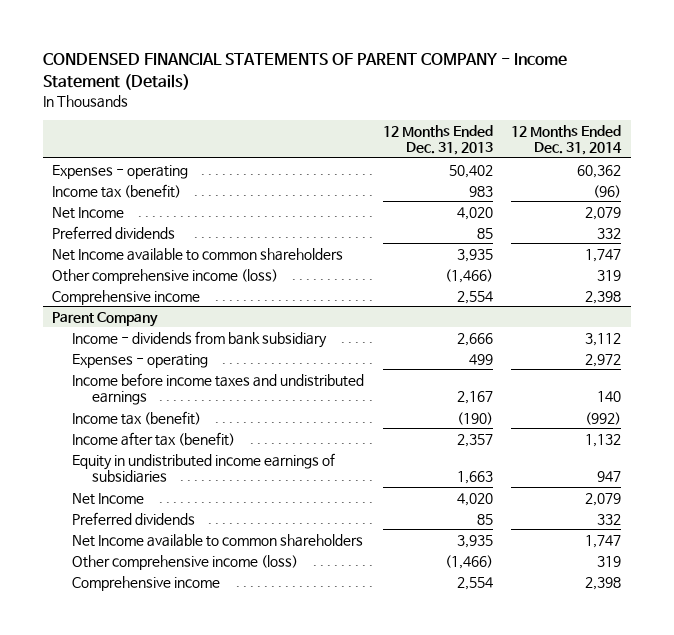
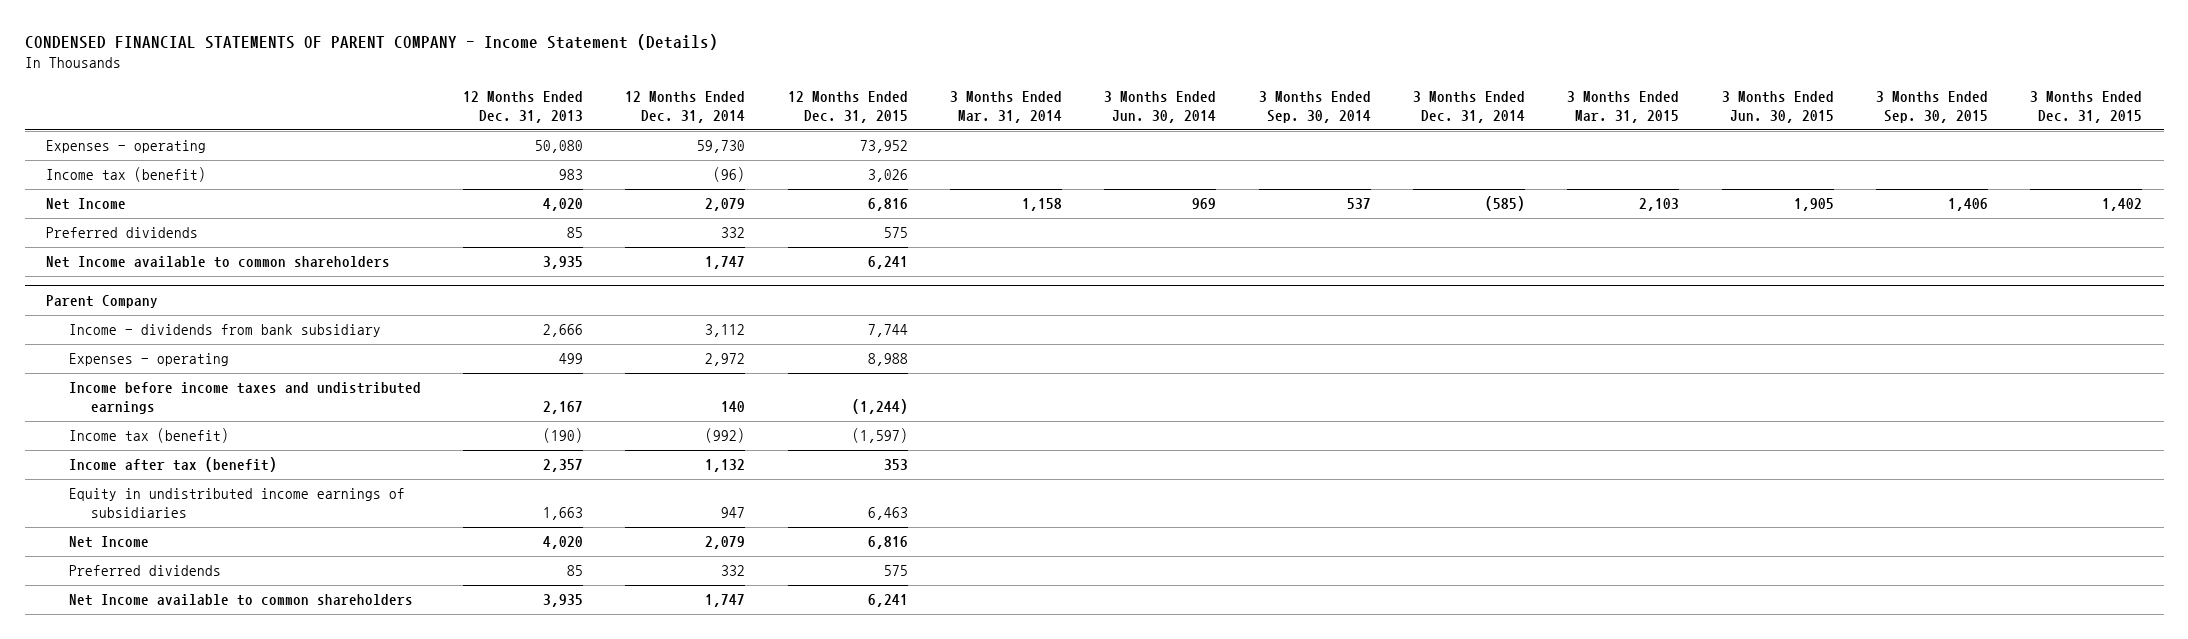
- | 12 Months Ended Dec. 31, 2013 | 12 Months Ended Dec. 31, 2014
+ | 12 Months Ended Dec. 31, 2013 | 12 Months Ended Dec. 31, 2014 | 12 Months Ended Dec. 31, 2015 | 3 Months Ended Mar. 31, 2014 | 3 Months Ended Jun. 30, 2014 | 3 Months Ended Sep. 30, 2014 | 3 Months Ended Dec. 31, 2014 | 3 Months Ended Mar. 31, 2015 | 3 Months Ended Jun. 30, 2015 | 3 Months Ended Sep. 30, 2015 | 3 Months Ended Dec. 31, 2015
- Expenses - operating | 50,402 | 60,362
+ Expenses - operating | 50,080 | 59,730 | 73,952 | | | | | | | |
- Other comprehensive income (loss) | (1,466) | 319
- Comprehensive income | 2,554 | 2,398
@ Parent Company
- Other comprehensive income (loss) | (1,466) | 319
- Comprehensive income | 2,554 | 2,398

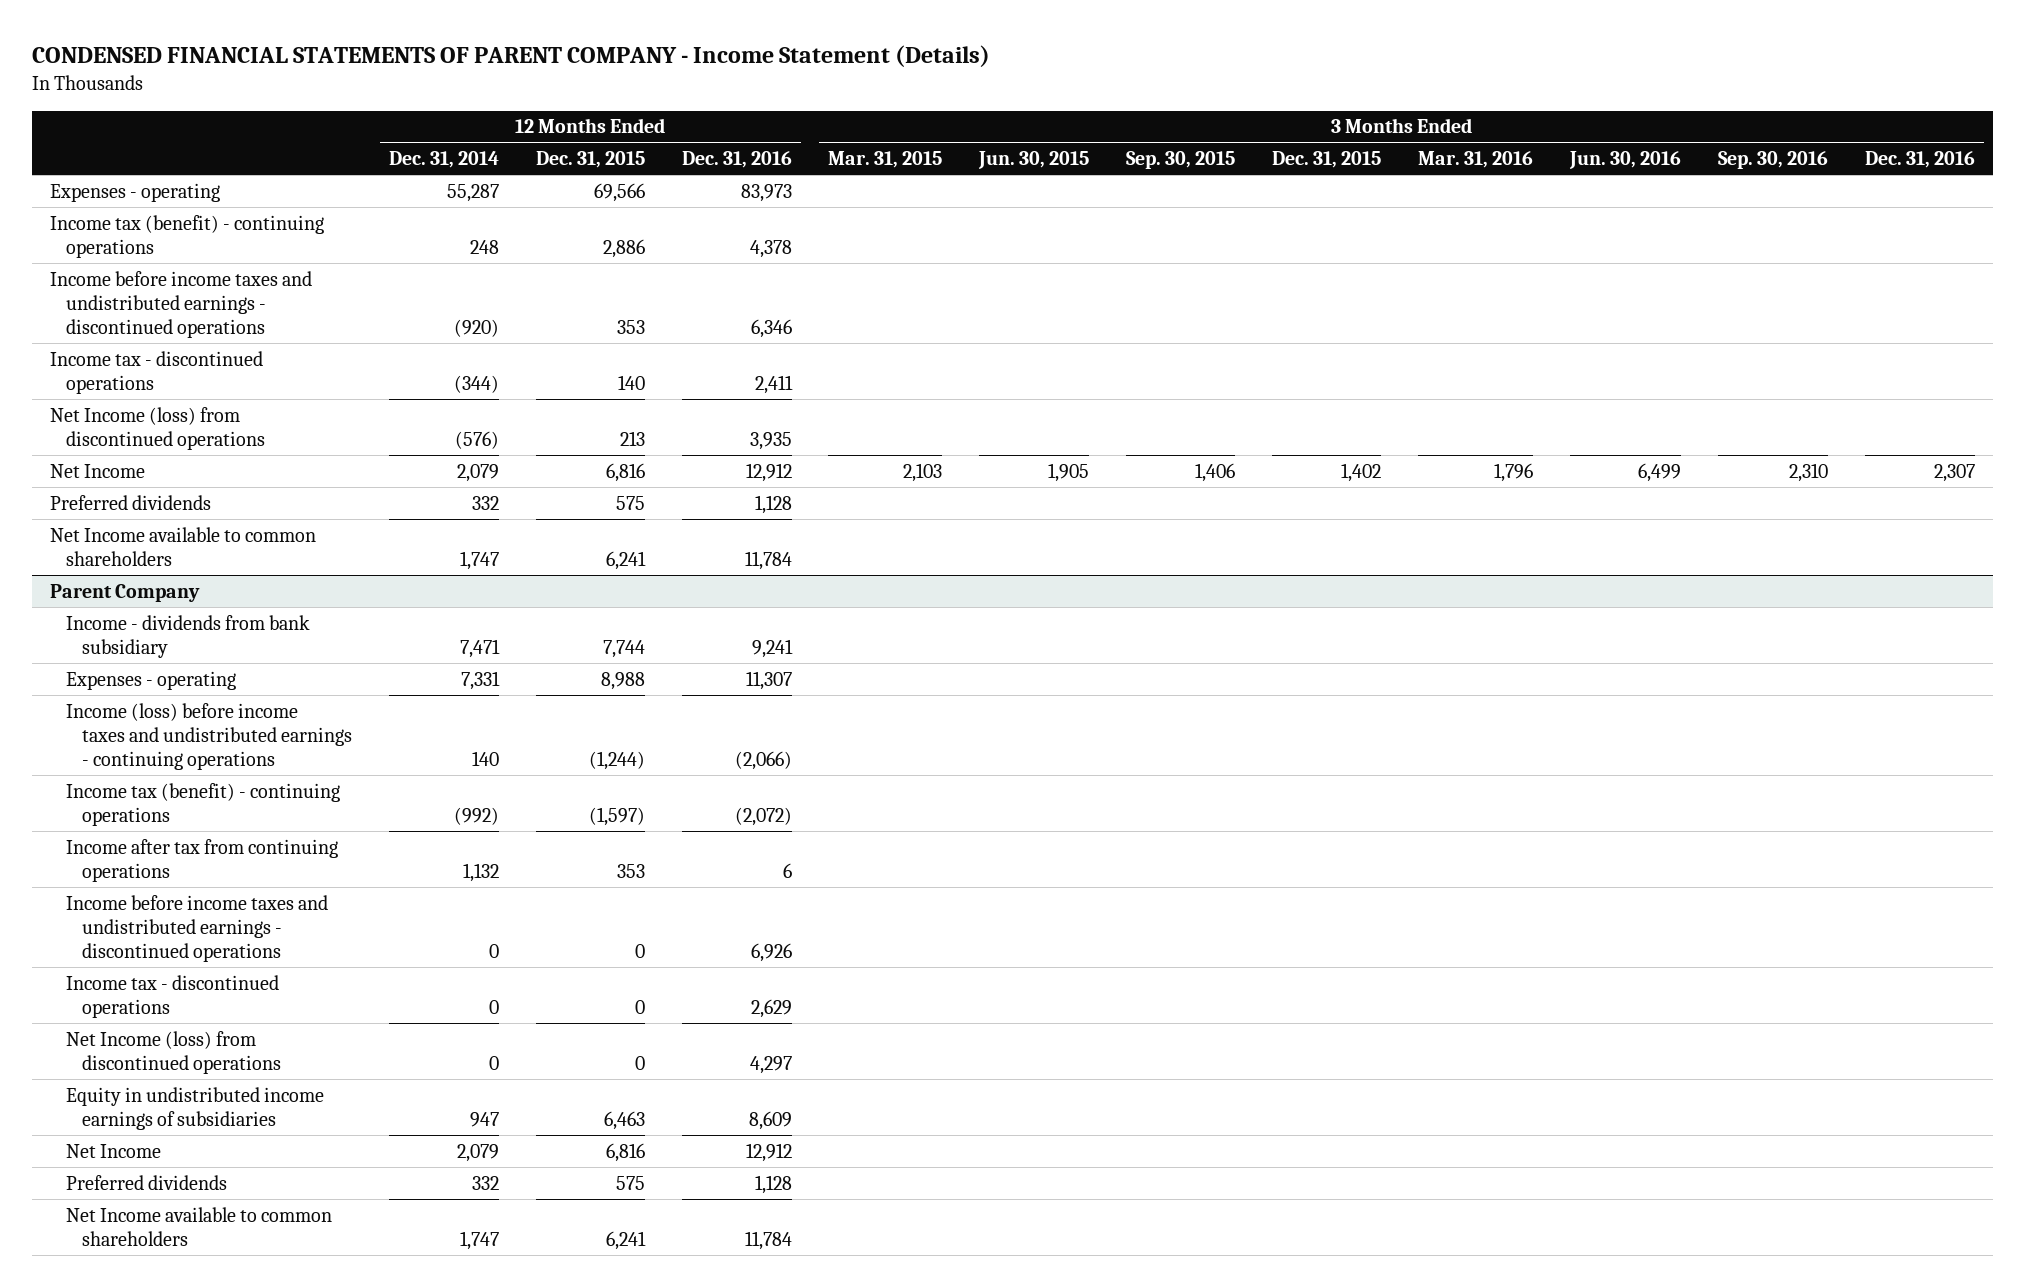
- | 12 Months Ended Dec. 31, 2013 | 12 Months Ended Dec. 31, 2014 | 12 Months Ended Dec. 31, 2015 | 3 Months Ended Mar. 31, 2014 | 3 Months Ended Jun. 30, 2014 | 3 Months Ended Sep. 30, 2014 | 3 Months Ended Dec. 31, 2014 | 3 Months Ended Mar. 31, 2015 | 3 Months Ended Jun. 30, 2015 | 3 Months Ended Sep. 30, 2015 | 3 Months Ended Dec. 31, 2015
+ | 12 Months Ended Dec. 31, 2014 | 12 Months Ended Dec. 31, 2015 | 12 Months Ended Dec. 31, 2016 | 3 Months Ended Mar. 31, 2015 | 3 Months Ended Jun. 30, 2015 | 3 Months Ended Sep. 30, 2015 | 3 Months Ended Dec. 31, 2015 | 3 Months Ended Mar. 31, 2016 | 3 Months Ended Jun. 30, 2016 | 3 Months Ended Sep. 30, 2016 | 3 Months Ended Dec. 31, 2016
- Expenses - operating | 50,080 | 59,730 | 73,952 | | | | | | | |
- Income tax (benefit) | 983 | (96) | 3,026 | | | | | | | |
+ Expenses - operating | 55,287 | 69,566 | 83,973 | | | | | | | |
+ Income tax (benefit) - continuing operations | 248 | 2,886 | 4,378 | | | | | | | |
+ Income before income taxes and undistributed earnings - discontinued operations | (920) | 353 | 6,346 | | | | | | | |
+ Income tax - discontinued operations | (344) | 140 | 2,411 | | | | | | | |
+ Net Income (loss) from discontinued operations | (576) | 213 | 3,935 | | | | | | | |
@ Parent Company
- Income - dividends from bank subsidiary | 2,666 | 3,112 | 7,744 | | | | | | | |
- Expenses - operating | 499 | 2,972 | 8,988 | | | | | | | |
- Income before income taxes and undistributed earnings | 2,167 | 140 | (1,244) | | | | | | | |
- Income tax (benefit) | (190) | (992) | (1,597) | | | | | | | |
- Income after tax (benefit) | 2,357 | 1,132 | 353 | | | | | | | |
+ Income - dividends from bank subsidiary | 7,471 | 7,744 | 9,241 | | | | | | | |
+ Expenses - operating | 7,331 | 8,988 | 11,307 | | | | | | | |
+ Income (loss) before income taxes and undistributed earnings - continuing operations | 140 | (1,244) | (2,066) | | | | | | | |
+ Income tax (benefit) - continuing operations | (992) | (1,597) | (2,072) | | | | | | | |
+ Income after tax from continuing operations | 1,132 | 353 | 6 | | | | | | | |
+ Income before income taxes and undistributed earnings - discontinued operations | 0 | 0 | 6,926 | | | | | | | |
+ Income tax - discontinued operations | 0 | 0 | 2,629 | | | | | | | |
+ Net Income (loss) from discontinued operations | 0 | 0 | 4,297 | | | | | | | |

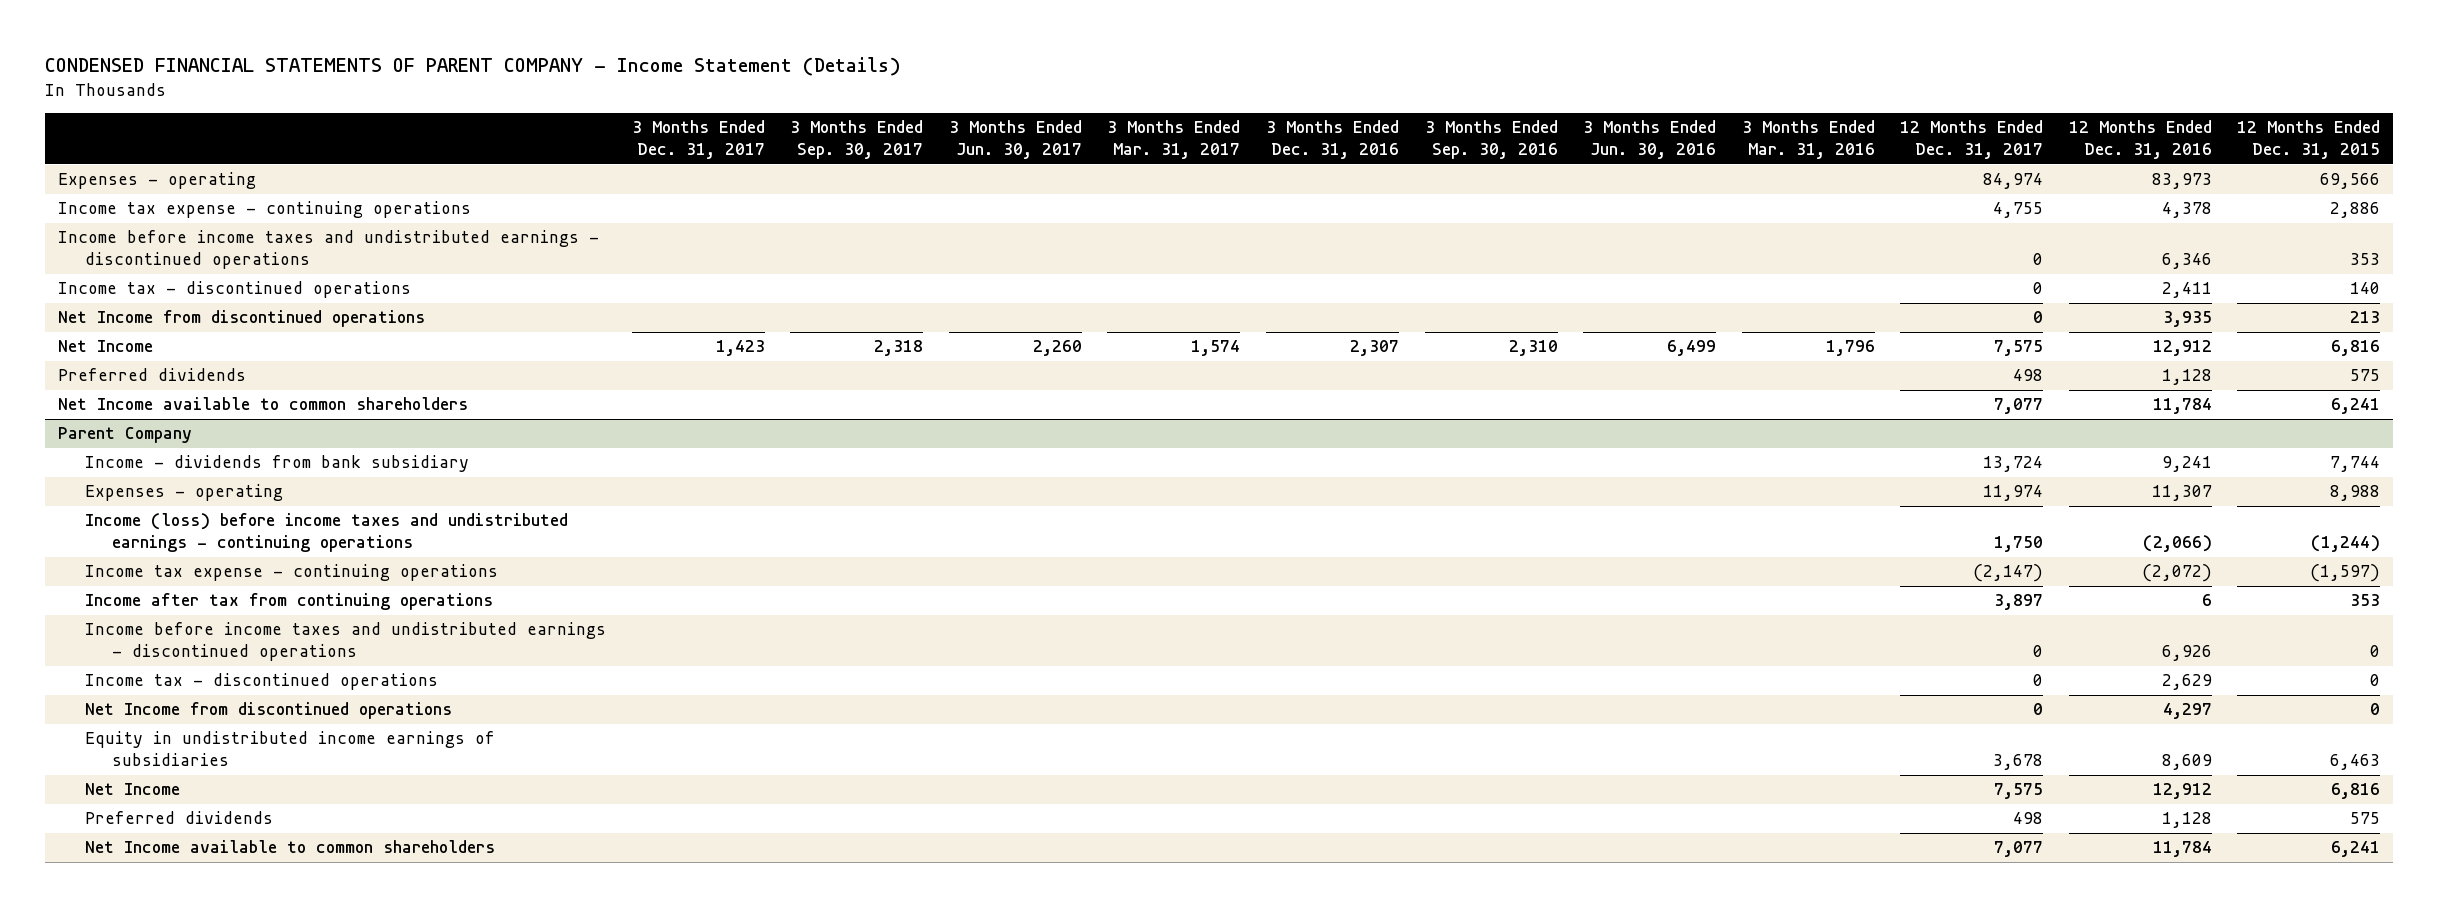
- | 12 Months Ended Dec. 31, 2014 | 12 Months Ended Dec. 31, 2015 | 12 Months Ended Dec. 31, 2016 | 3 Months Ended Mar. 31, 2015 | 3 Months Ended Jun. 30, 2015 | 3 Months Ended Sep. 30, 2015 | 3 Months Ended Dec. 31, 2015 | 3 Months Ended Mar. 31, 2016 | 3 Months Ended Jun. 30, 2016 | 3 Months Ended Sep. 30, 2016 | 3 Months Ended Dec. 31, 2016
+ | 3 Months Ended Dec. 31, 2017 | 3 Months Ended Sep. 30, 2017 | 3 Months Ended Jun. 30, 2017 | 3 Months Ended Mar. 31, 2017 | 3 Months Ended Dec. 31, 2016 | 3 Months Ended Sep. 30, 2016 | 3 Months Ended Jun. 30, 2016 | 3 Months Ended Mar. 31, 2016 | 12 Months Ended Dec. 31, 2017 | 12 Months Ended Dec. 31, 2016 | 12 Months Ended Dec. 31, 2015
- Income tax (benefit) - continuing operations | 248 | 2,886 | 4,378 | | | | | | | |
+ Income tax expense - continuing operations | | | | | | | | | 4,755 | 4,378 | 2,886
- Net Income (loss) from discontinued operations | (576) | 213 | 3,935 | | | | | | | |
+ Net Income from discontinued operations | | | | | | | | | 0 | 3,935 | 213
@ Parent Company
- Income tax (benefit) - continuing operations | (992) | (1,597) | (2,072) | | | | | | | |
+ Income tax expense - continuing operations | | | | | | | | | (2,147) | (2,072) | (1,597)
- Net Income (loss) from discontinued operations | 0 | 0 | 4,297 | | | | | | | |
+ Net Income from discontinued operations | | | | | | | | | 0 | 4,297 | 0

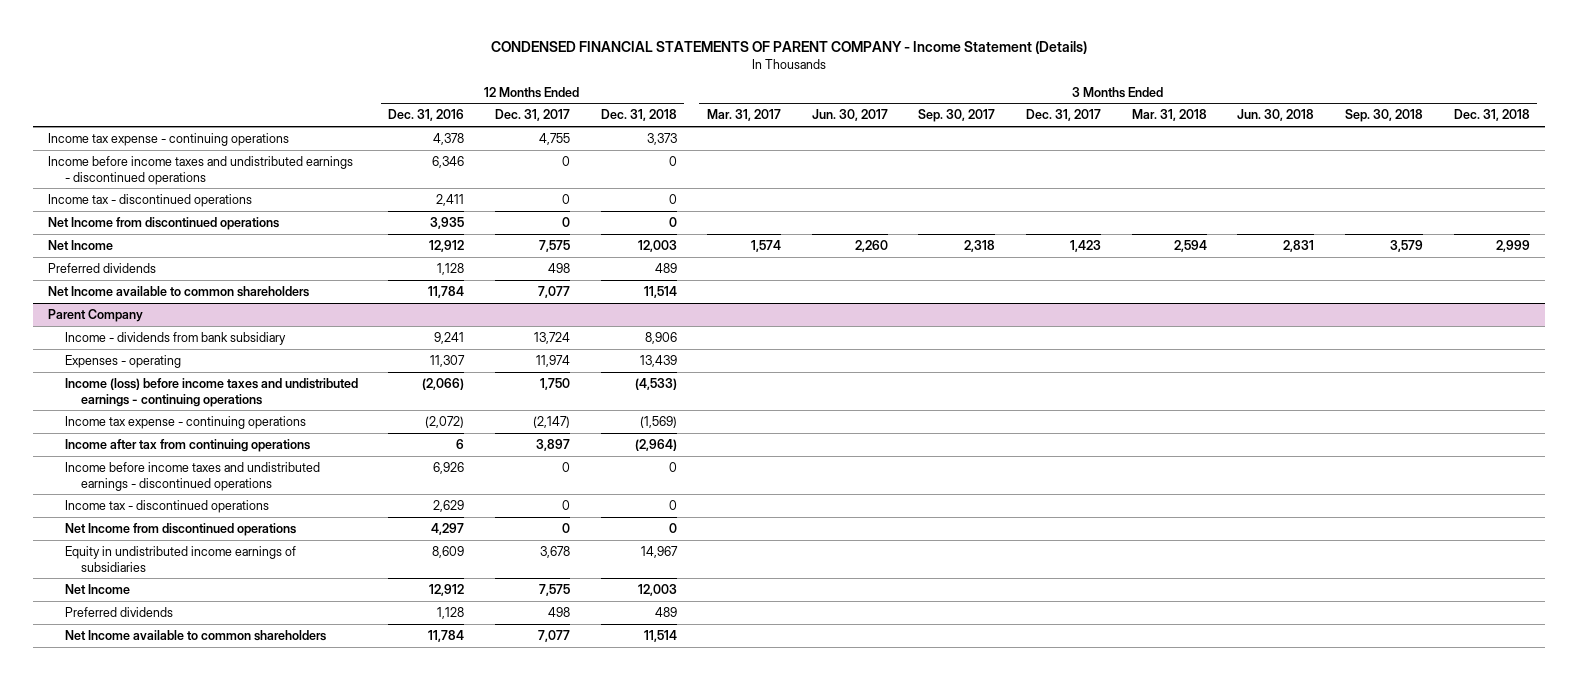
- | 3 Months Ended Dec. 31, 2017 | 3 Months Ended Sep. 30, 2017 | 3 Months Ended Jun. 30, 2017 | 3 Months Ended Mar. 31, 2017 | 3 Months Ended Dec. 31, 2016 | 3 Months Ended Sep. 30, 2016 | 3 Months Ended Jun. 30, 2016 | 3 Months Ended Mar. 31, 2016 | 12 Months Ended Dec. 31, 2017 | 12 Months Ended Dec. 31, 2016 | 12 Months Ended Dec. 31, 2015
+ | 12 Months Ended Dec. 31, 2016 | 12 Months Ended Dec. 31, 2017 | 12 Months Ended Dec. 31, 2018 | 3 Months Ended Mar. 31, 2017 | 3 Months Ended Jun. 30, 2017 | 3 Months Ended Sep. 30, 2017 | 3 Months Ended Dec. 31, 2017 | 3 Months Ended Mar. 31, 2018 | 3 Months Ended Jun. 30, 2018 | 3 Months Ended Sep. 30, 2018 | 3 Months Ended Dec. 31, 2018
- Expenses - operating | | | | | | | | | 84,974 | 83,973 | 69,566

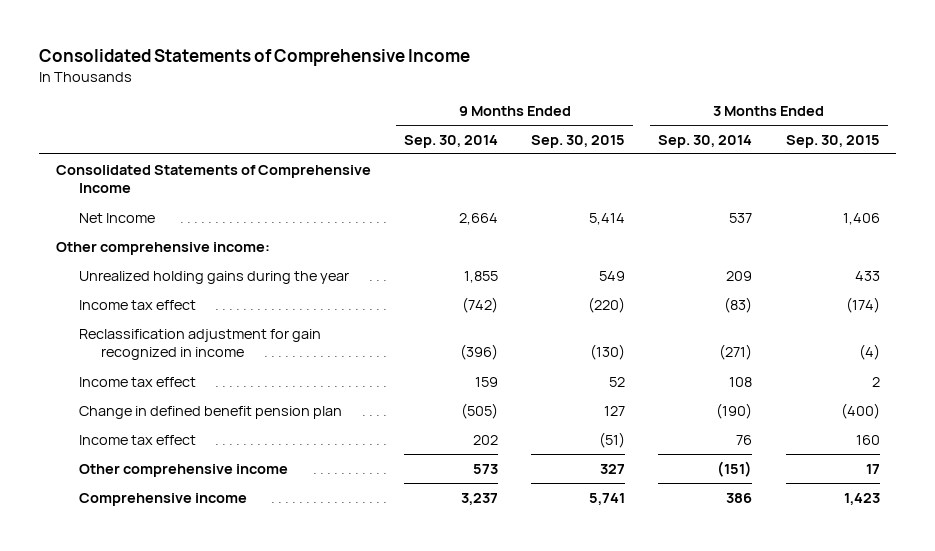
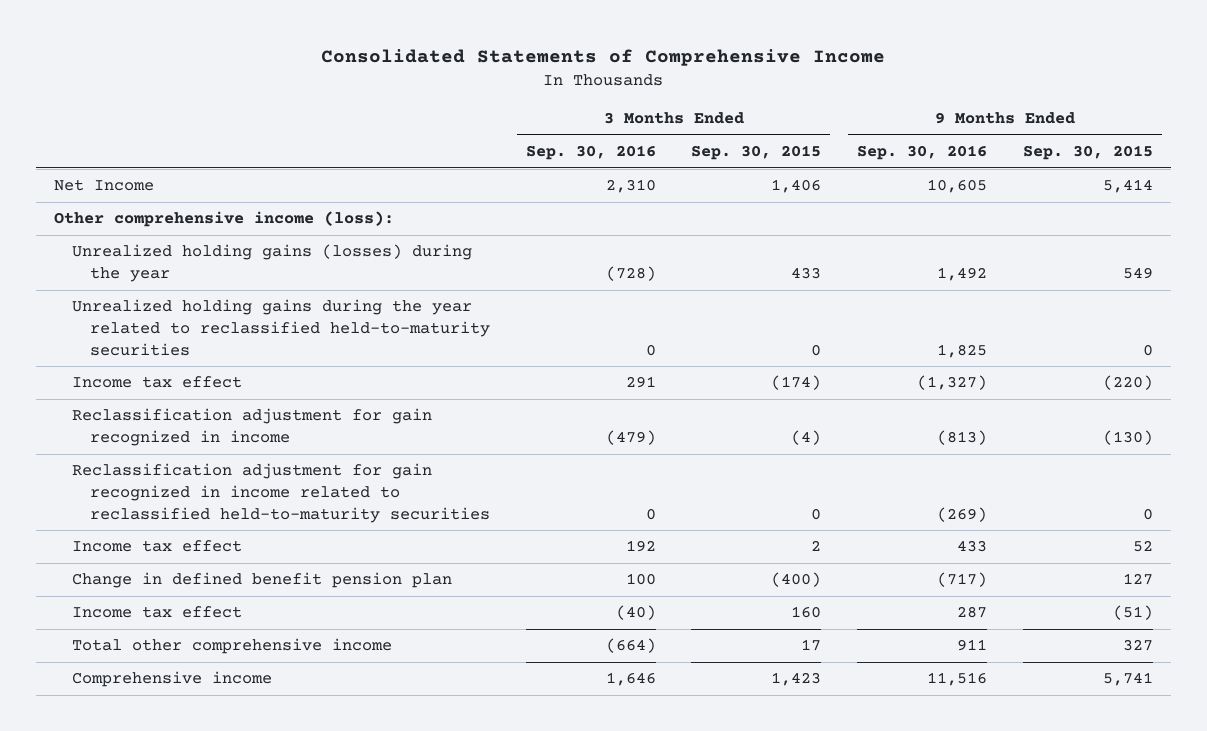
- | 9 Months Ended Sep. 30, 2014 | 9 Months Ended Sep. 30, 2015 | 3 Months Ended Sep. 30, 2014 | 3 Months Ended Sep. 30, 2015
+ | 3 Months Ended Sep. 30, 2016 | 3 Months Ended Sep. 30, 2015 | 9 Months Ended Sep. 30, 2016 | 9 Months Ended Sep. 30, 2015
- Consolidated Statements of Comprehensive Income
- Other comprehensive income:
- Unrealized holding gains during the year | 1,855 | 549 | 209 | 433
+ Other comprehensive income (loss):
+ Unrealized holding gains (losses) during the year | (728) | 433 | 1,492 | 549
+ Unrealized holding gains during the year related to reclassified held-to-maturity securities | 0 | 0 | 1,825 | 0
+ Reclassification adjustment for gain recognized in income related to reclassified held-to-maturity securities | 0 | 0 | (269) | 0
- Other comprehensive income | 573 | 327 | (151) | 17
+ Total other comprehensive income | (664) | 17 | 911 | 327

